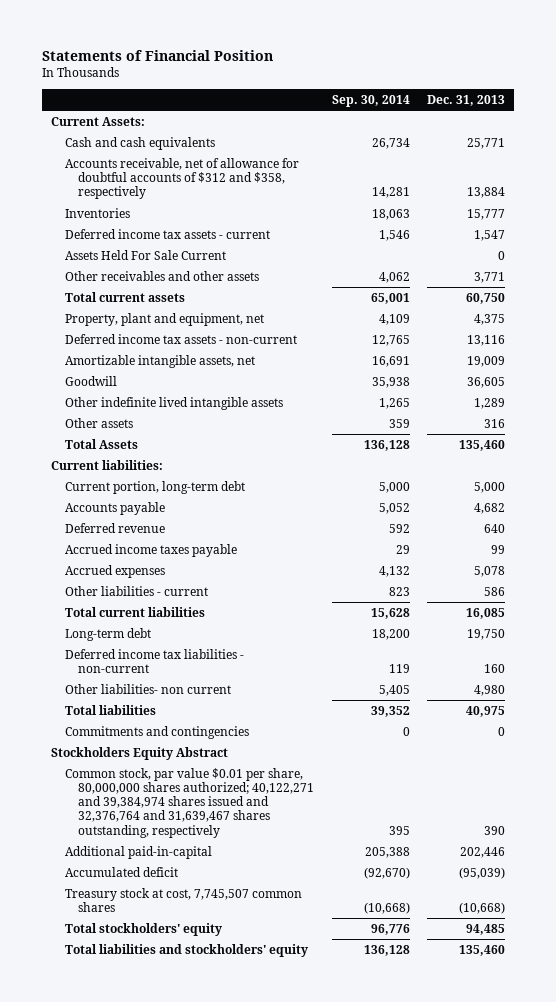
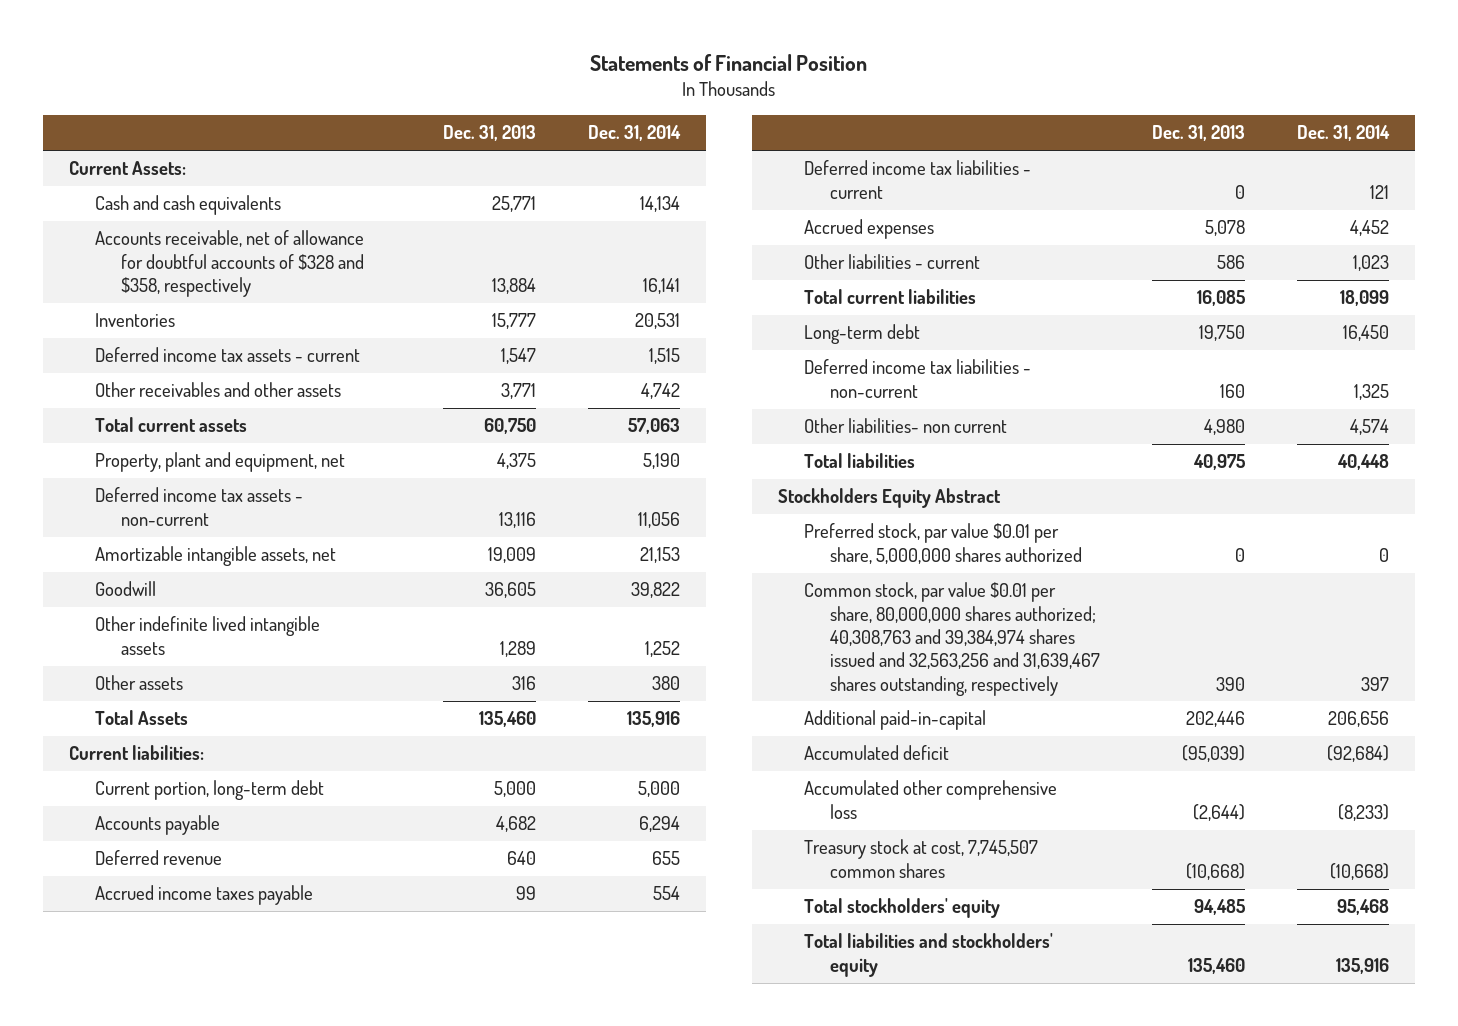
- | Sep. 30, 2014 | Dec. 31, 2013
+ | Dec. 31, 2013 | Dec. 31, 2014
- Accounts receivable, net of allowance for doubtful accounts of $312 and $358, respectively | 14,281 | 13,884
+ Accounts receivable, net of allowance for doubtful accounts of $328 and $358, respectively | 13,884 | 16,141
- Assets Held For Sale Current | | 0
+ Deferred income tax liabilities - current | 0 | 121
- Commitments and contingencies | 0 | 0
- Common stock, par value $0.01 per share, 80,000,000 shares authorized; 40,122,271 and 39,384,974 shares issued and 32,376,764 and 31,639,467 shares outstanding, respectively | 395 | 390
+ Preferred stock, par value $0.01 per share, 5,000,000 shares authorized | 0 | 0
+ Common stock, par value $0.01 per share, 80,000,000 shares authorized; 40,308,763 and 39,384,974 shares issued and 32,563,256 and 31,639,467 shares outstanding, respectively | 390 | 397
+ Accumulated other comprehensive loss | (2,644) | (8,233)

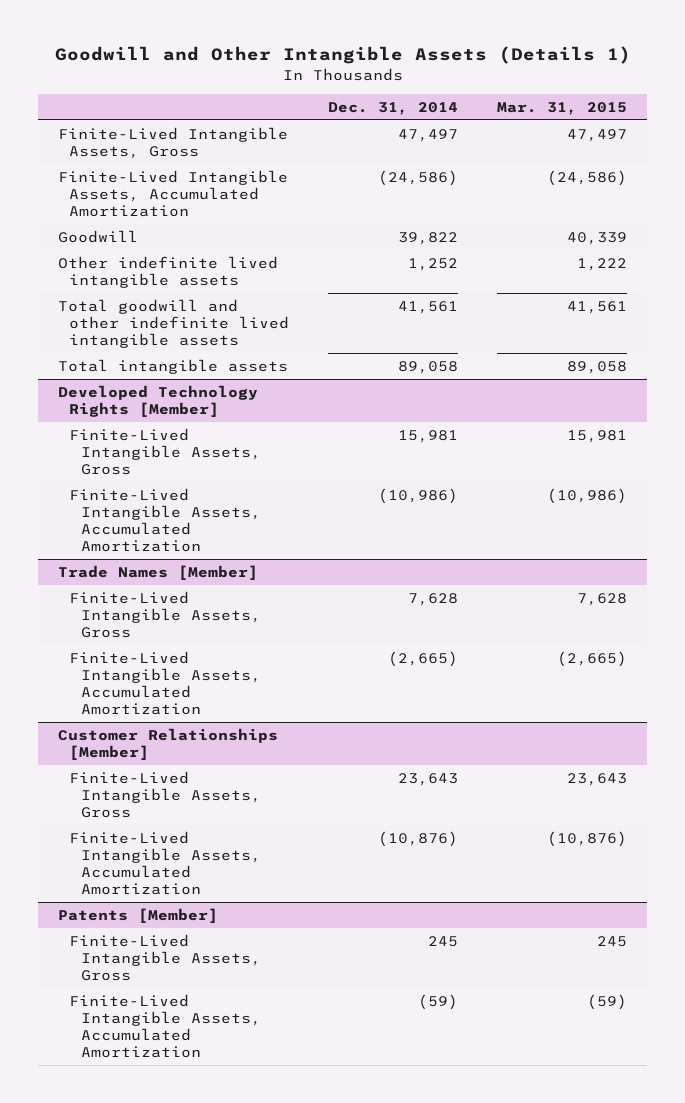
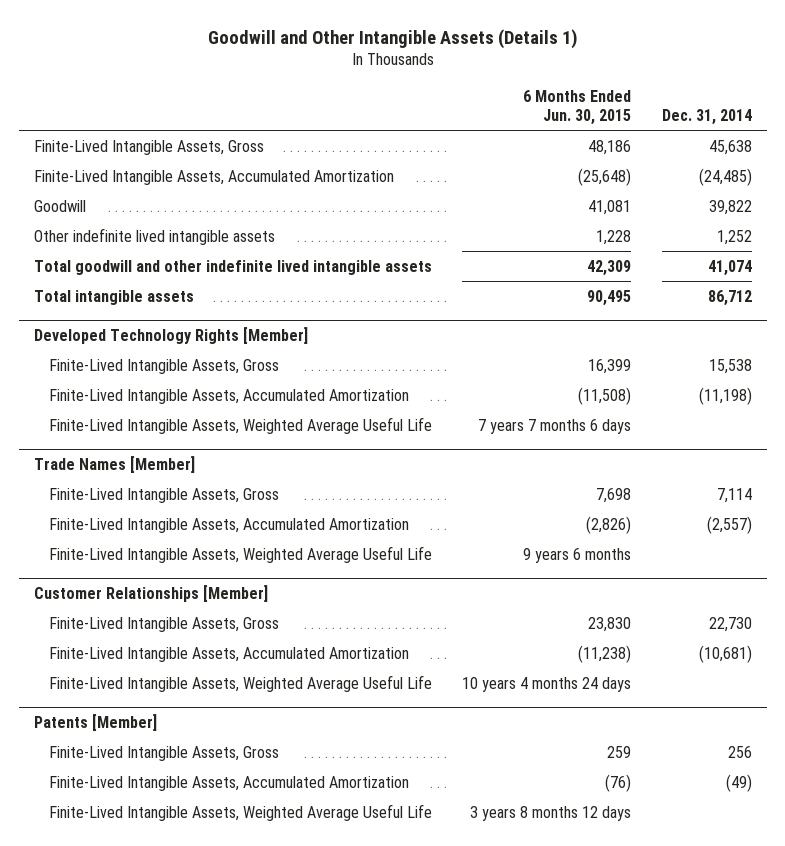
- | Dec. 31, 2014 | Mar. 31, 2015
+ | 6 Months Ended Jun. 30, 2015 | Dec. 31, 2014
- Finite-Lived Intangible Assets, Gross | 47,497 | 47,497
- Finite-Lived Intangible Assets, Accumulated Amortization | (24,586) | (24,586)
+ Finite-Lived Intangible Assets, Gross | 48,186 | 45,638
+ Finite-Lived Intangible Assets, Accumulated Amortization | (25,648) | (24,485)
- Total goodwill and other indefinite lived intangible assets | 41,561 | 41,561
- Total intangible assets | 89,058 | 89,058
+ Total goodwill and other indefinite lived intangible assets | 42,309 | 41,074
+ Total intangible assets | 90,495 | 86,712
@ Developed Technology Rights [Member]
- Finite-Lived Intangible Assets, Gross | 15,981 | 15,981
- Finite-Lived Intangible Assets, Accumulated Amortization | (10,986) | (10,986)
+ Finite-Lived Intangible Assets, Gross | 16,399 | 15,538
+ Finite-Lived Intangible Assets, Accumulated Amortization | (11,508) | (11,198)
+ Finite-Lived Intangible Assets, Weighted Average Useful Life | 7 years 7 months 6 days |
@ Trade Names [Member]
- Finite-Lived Intangible Assets, Gross | 7,628 | 7,628
- Finite-Lived Intangible Assets, Accumulated Amortization | (2,665) | (2,665)
+ Finite-Lived Intangible Assets, Gross | 7,698 | 7,114
+ Finite-Lived Intangible Assets, Accumulated Amortization | (2,826) | (2,557)
+ Finite-Lived Intangible Assets, Weighted Average Useful Life | 9 years 6 months |
@ Customer Relationships [Member]
- Finite-Lived Intangible Assets, Gross | 23,643 | 23,643
- Finite-Lived Intangible Assets, Accumulated Amortization | (10,876) | (10,876)
+ Finite-Lived Intangible Assets, Gross | 23,830 | 22,730
+ Finite-Lived Intangible Assets, Accumulated Amortization | (11,238) | (10,681)
+ Finite-Lived Intangible Assets, Weighted Average Useful Life | 10 years 4 months 24 days |
@ Patents [Member]
- Finite-Lived Intangible Assets, Gross | 245 | 245
- Finite-Lived Intangible Assets, Accumulated Amortization | (59) | (59)
+ Finite-Lived Intangible Assets, Gross | 259 | 256
+ Finite-Lived Intangible Assets, Accumulated Amortization | (76) | (49)
+ Finite-Lived Intangible Assets, Weighted Average Useful Life | 3 years 8 months 12 days |

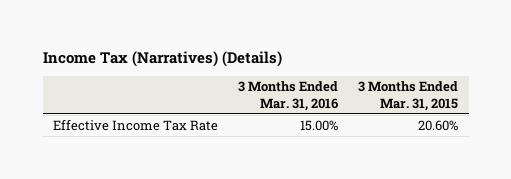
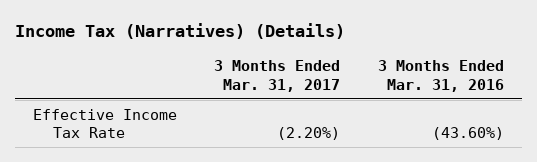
- | 3 Months Ended Mar. 31, 2016 | 3 Months Ended Mar. 31, 2015
+ | 3 Months Ended Mar. 31, 2017 | 3 Months Ended Mar. 31, 2016
- Effective Income Tax Rate | 15.00% | 20.60%
+ Effective Income Tax Rate | (2.20%) | (43.60%)

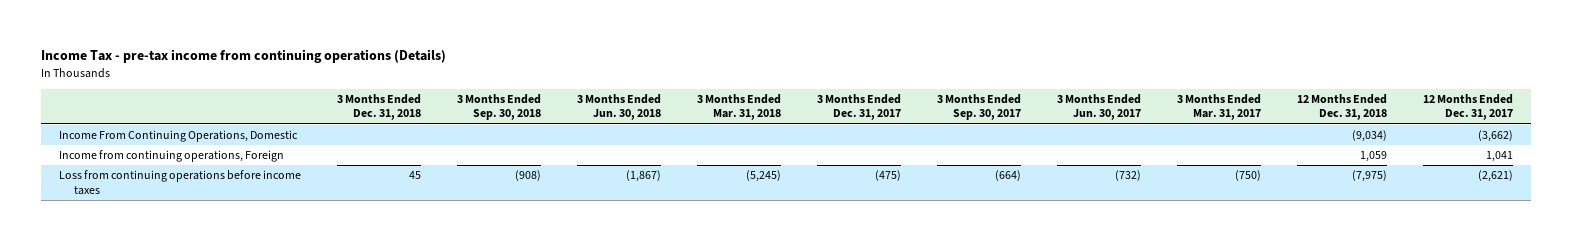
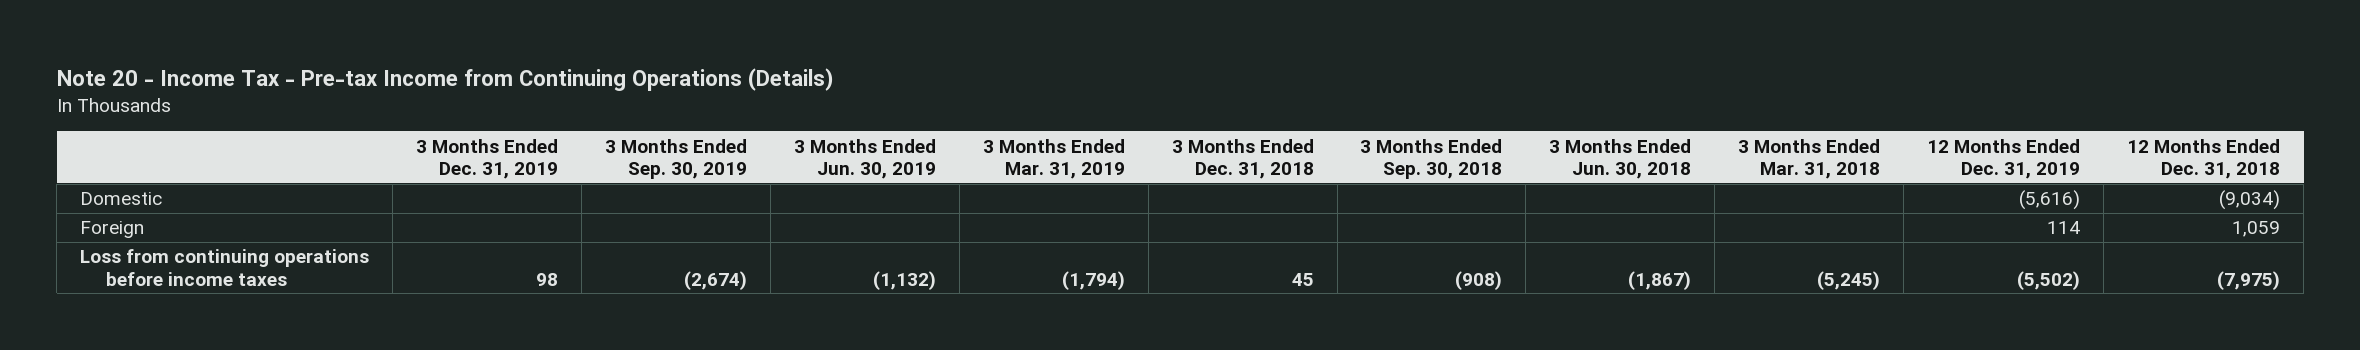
- Income Tax - pre-tax income from continuing operations (Details)
+ Note 20 - Income Tax - Pre-tax Income from Continuing Operations (Details)
- | 3 Months Ended Dec. 31, 2018 | 3 Months Ended Sep. 30, 2018 | 3 Months Ended Jun. 30, 2018 | 3 Months Ended Mar. 31, 2018 | 3 Months Ended Dec. 31, 2017 | 3 Months Ended Sep. 30, 2017 | 3 Months Ended Jun. 30, 2017 | 3 Months Ended Mar. 31, 2017 | 12 Months Ended Dec. 31, 2018 | 12 Months Ended Dec. 31, 2017
+ | 3 Months Ended Dec. 31, 2019 | 3 Months Ended Sep. 30, 2019 | 3 Months Ended Jun. 30, 2019 | 3 Months Ended Mar. 31, 2019 | 3 Months Ended Dec. 31, 2018 | 3 Months Ended Sep. 30, 2018 | 3 Months Ended Jun. 30, 2018 | 3 Months Ended Mar. 31, 2018 | 12 Months Ended Dec. 31, 2019 | 12 Months Ended Dec. 31, 2018
- Income From Continuing Operations, Domestic | | | | | | | | | (9,034) | (3,662)
- Income from continuing operations, Foreign | | | | | | | | | 1,059 | 1,041
+ Domestic | | | | | | | | | (5,616) | (9,034)
+ Foreign | | | | | | | | | 114 | 1,059

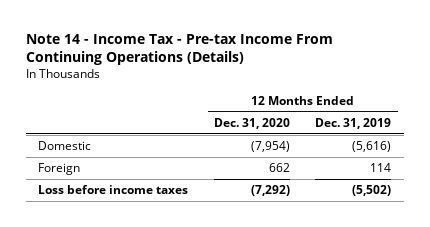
- Note 20 - Income Tax - Pre-tax Income from Continuing Operations (Details)
+ Note 14 - Income Tax - Pre-tax Income From Continuing Operations (Details)
- | 3 Months Ended Dec. 31, 2019 | 3 Months Ended Sep. 30, 2019 | 3 Months Ended Jun. 30, 2019 | 3 Months Ended Mar. 31, 2019 | 3 Months Ended Dec. 31, 2018 | 3 Months Ended Sep. 30, 2018 | 3 Months Ended Jun. 30, 2018 | 3 Months Ended Mar. 31, 2018 | 12 Months Ended Dec. 31, 2019 | 12 Months Ended Dec. 31, 2018
+ | 12 Months Ended Dec. 31, 2020 | 12 Months Ended Dec. 31, 2019
- Loss from continuing operations before income taxes | 98 | (2,674) | (1,132) | (1,794) | 45 | (908) | (1,867) | (5,245) | (5,502) | (7,975)
+ Loss before income taxes | (7,292) | (5,502)

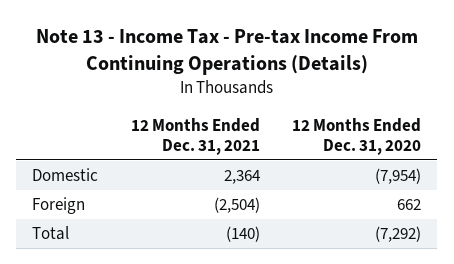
- Note 14 - Income Tax - Pre-tax Income From Continuing Operations (Details)
+ Note 13 - Income Tax - Pre-tax Income From Continuing Operations (Details)
- | 12 Months Ended Dec. 31, 2020 | 12 Months Ended Dec. 31, 2019
+ | 12 Months Ended Dec. 31, 2021 | 12 Months Ended Dec. 31, 2020
- Loss before income taxes | (7,292) | (5,502)
+ Total | (140) | (7,292)

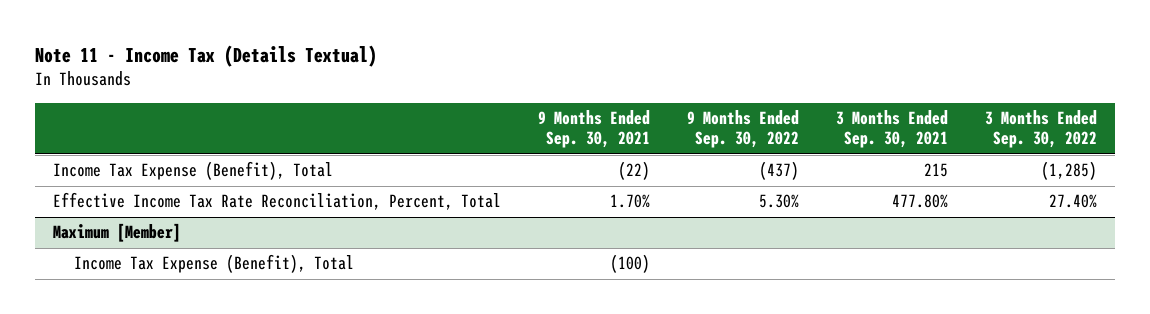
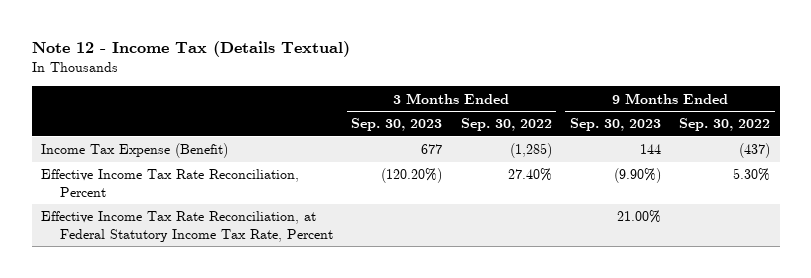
- Note 11 - Income Tax (Details Textual)
+ Note 12 - Income Tax (Details Textual)
- | 9 Months Ended Sep. 30, 2021 | 9 Months Ended Sep. 30, 2022 | 3 Months Ended Sep. 30, 2021 | 3 Months Ended Sep. 30, 2022
+ | 3 Months Ended Sep. 30, 2023 | 3 Months Ended Sep. 30, 2022 | 9 Months Ended Sep. 30, 2023 | 9 Months Ended Sep. 30, 2022
- Income Tax Expense (Benefit), Total | (22) | (437) | 215 | (1,285)
- Effective Income Tax Rate Reconciliation, Percent, Total | 1.70% | 5.30% | 477.80% | 27.40%
- Maximum [Member]
- Income Tax Expense (Benefit), Total | (100) | | |
+ Income Tax Expense (Benefit) | 677 | (1,285) | 144 | (437)
+ Effective Income Tax Rate Reconciliation, Percent | (120.20%) | 27.40% | (9.90%) | 5.30%
+ Effective Income Tax Rate Reconciliation, at Federal Statutory Income Tax Rate, Percent | | | 21.00% |

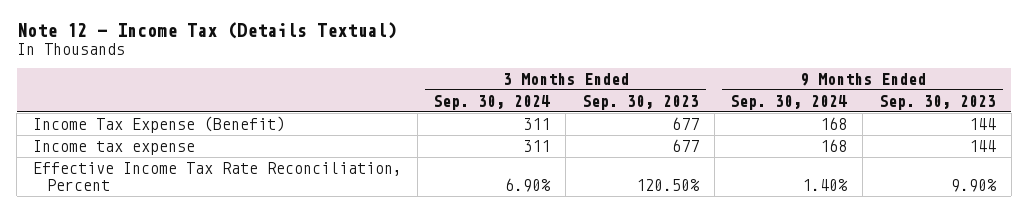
- | 3 Months Ended Sep. 30, 2023 | 3 Months Ended Sep. 30, 2022 | 9 Months Ended Sep. 30, 2023 | 9 Months Ended Sep. 30, 2022
+ | 3 Months Ended Sep. 30, 2024 | 3 Months Ended Sep. 30, 2023 | 9 Months Ended Sep. 30, 2024 | 9 Months Ended Sep. 30, 2023
- Effective Income Tax Rate Reconciliation, Percent | (120.20%) | 27.40% | (9.90%) | 5.30%
- Effective Income Tax Rate Reconciliation, at Federal Statutory Income Tax Rate, Percent | | | 21.00% |
+ Income tax expense | 311 | 677 | 168 | 144
+ Effective Income Tax Rate Reconciliation, Percent | 6.90% | 120.50% | 1.40% | 9.90%

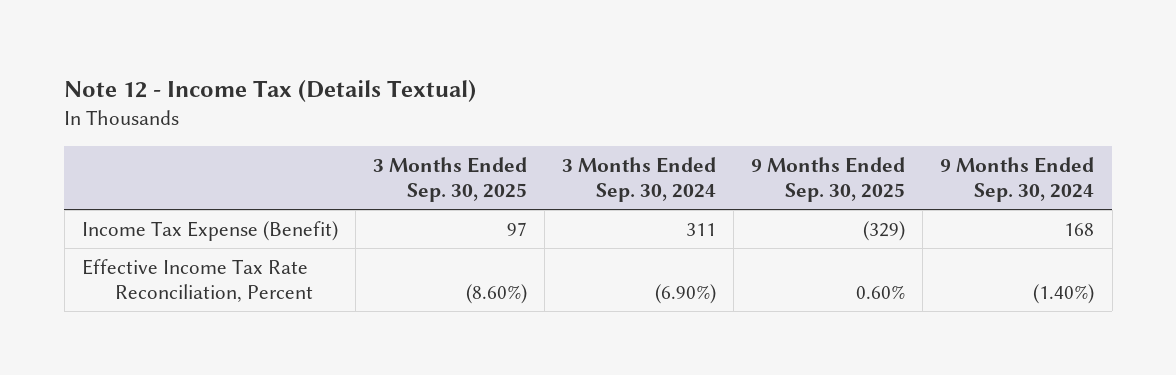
- | 3 Months Ended Sep. 30, 2024 | 3 Months Ended Sep. 30, 2023 | 9 Months Ended Sep. 30, 2024 | 9 Months Ended Sep. 30, 2023
+ | 3 Months Ended Sep. 30, 2025 | 3 Months Ended Sep. 30, 2024 | 9 Months Ended Sep. 30, 2025 | 9 Months Ended Sep. 30, 2024
- Income tax expense | 311 | 677 | 168 | 144
- Effective Income Tax Rate Reconciliation, Percent | 6.90% | 120.50% | 1.40% | 9.90%
+ Effective Income Tax Rate Reconciliation, Percent | (8.60%) | (6.90%) | 0.60% | (1.40%)

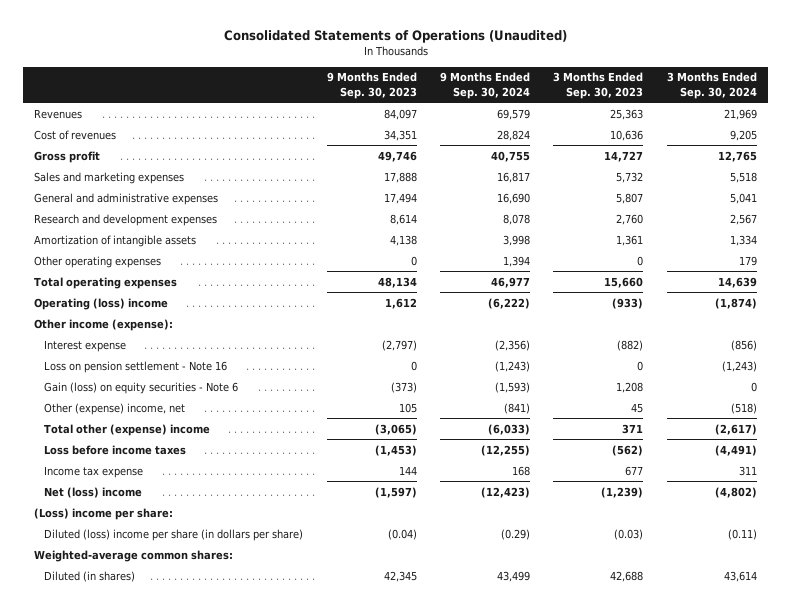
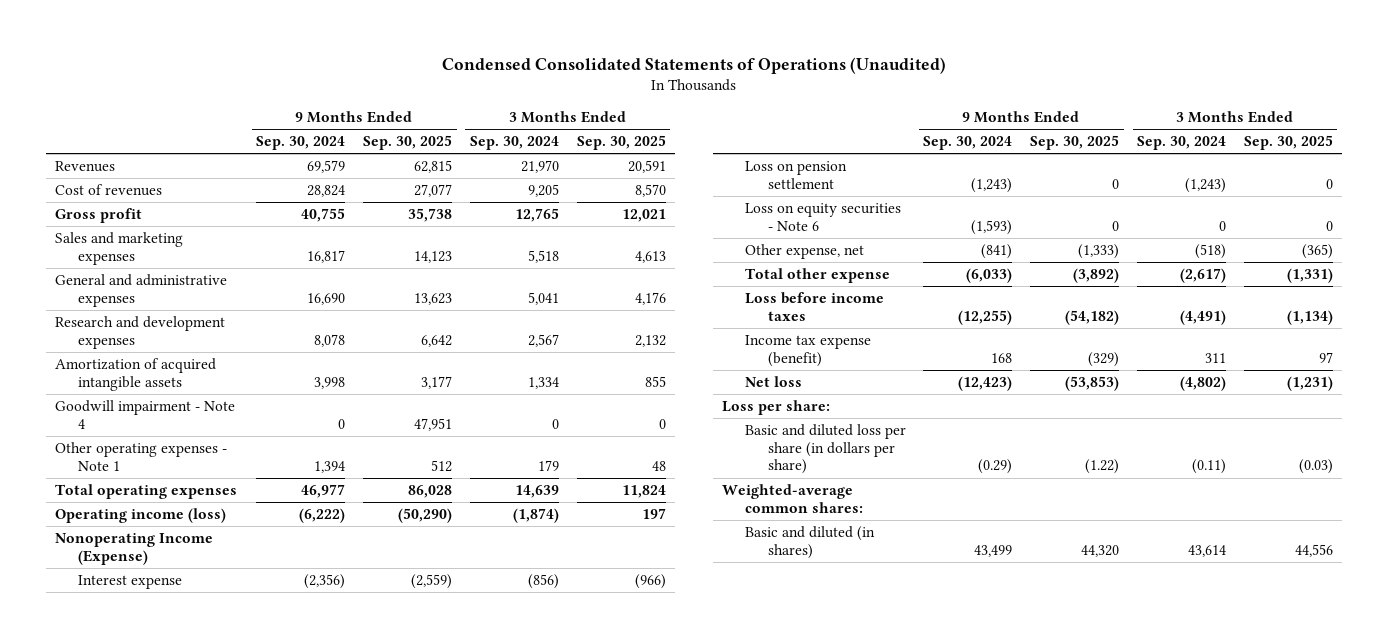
- Consolidated Statements of Operations (Unaudited)
+ Condensed Consolidated Statements of Operations (Unaudited)
- | 9 Months Ended Sep. 30, 2023 | 9 Months Ended Sep. 30, 2024 | 3 Months Ended Sep. 30, 2023 | 3 Months Ended Sep. 30, 2024
+ | 9 Months Ended Sep. 30, 2024 | 9 Months Ended Sep. 30, 2025 | 3 Months Ended Sep. 30, 2024 | 3 Months Ended Sep. 30, 2025
- Revenues | 84,097 | 69,579 | 25,363 | 21,969
+ Revenues | 69,579 | 62,815 | 21,970 | 20,591
- Amortization of intangible assets | 4,138 | 3,998 | 1,361 | 1,334
- Other operating expenses | 0 | 1,394 | 0 | 179
+ Amortization of acquired intangible assets | 3,998 | 3,177 | 1,334 | 855
+ Goodwill impairment - Note 4 | 0 | 47,951 | 0 | 0
+ Other operating expenses - Note 1 | 1,394 | 512 | 179 | 48
- Operating (loss) income | 1,612 | (6,222) | (933) | (1,874)
- Other income (expense):
+ Operating income (loss) | (6,222) | (50,290) | (1,874) | 197
+ Nonoperating Income (Expense)
- Loss on pension settlement - Note 16 | 0 | (1,243) | 0 | (1,243)
- Gain (loss) on equity securities - Note 6 | (373) | (1,593) | 1,208 | 0
- Other (expense) income, net | 105 | (841) | 45 | (518)
- Total other (expense) income | (3,065) | (6,033) | 371 | (2,617)
+ Loss on pension settlement | (1,243) | 0 | (1,243) | 0
+ Loss on equity securities - Note 6 | (1,593) | 0 | 0 | 0
+ Other expense, net | (841) | (1,333) | (518) | (365)
+ Total other expense | (6,033) | (3,892) | (2,617) | (1,331)
- Income tax expense | 144 | 168 | 677 | 311
- Net (loss) income | (1,597) | (12,423) | (1,239) | (4,802)
- (Loss) income per share:
- Diluted (loss) income per share (in dollars per share) | (0.04) | (0.29) | (0.03) | (0.11)
+ Income tax expense (benefit) | 168 | (329) | 311 | 97
+ Net loss | (12,423) | (53,853) | (4,802) | (1,231)
+ Loss per share:
+ Basic and diluted loss per share (in dollars per share) | (0.29) | (1.22) | (0.11) | (0.03)
- Diluted (in shares) | 42,345 | 43,499 | 42,688 | 43,614
+ Basic and diluted (in shares) | 43,499 | 44,320 | 43,614 | 44,556

